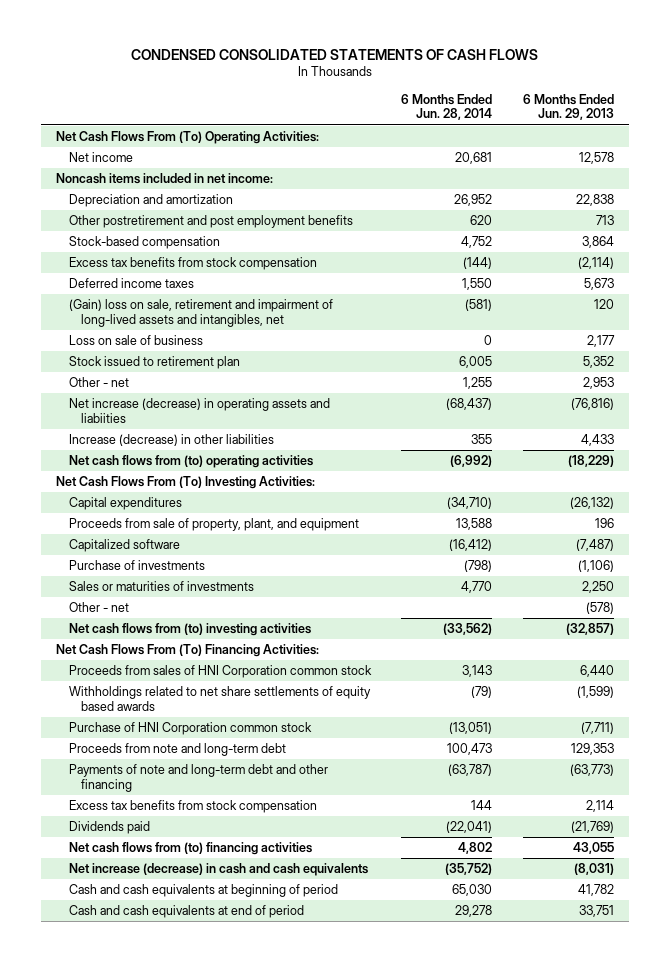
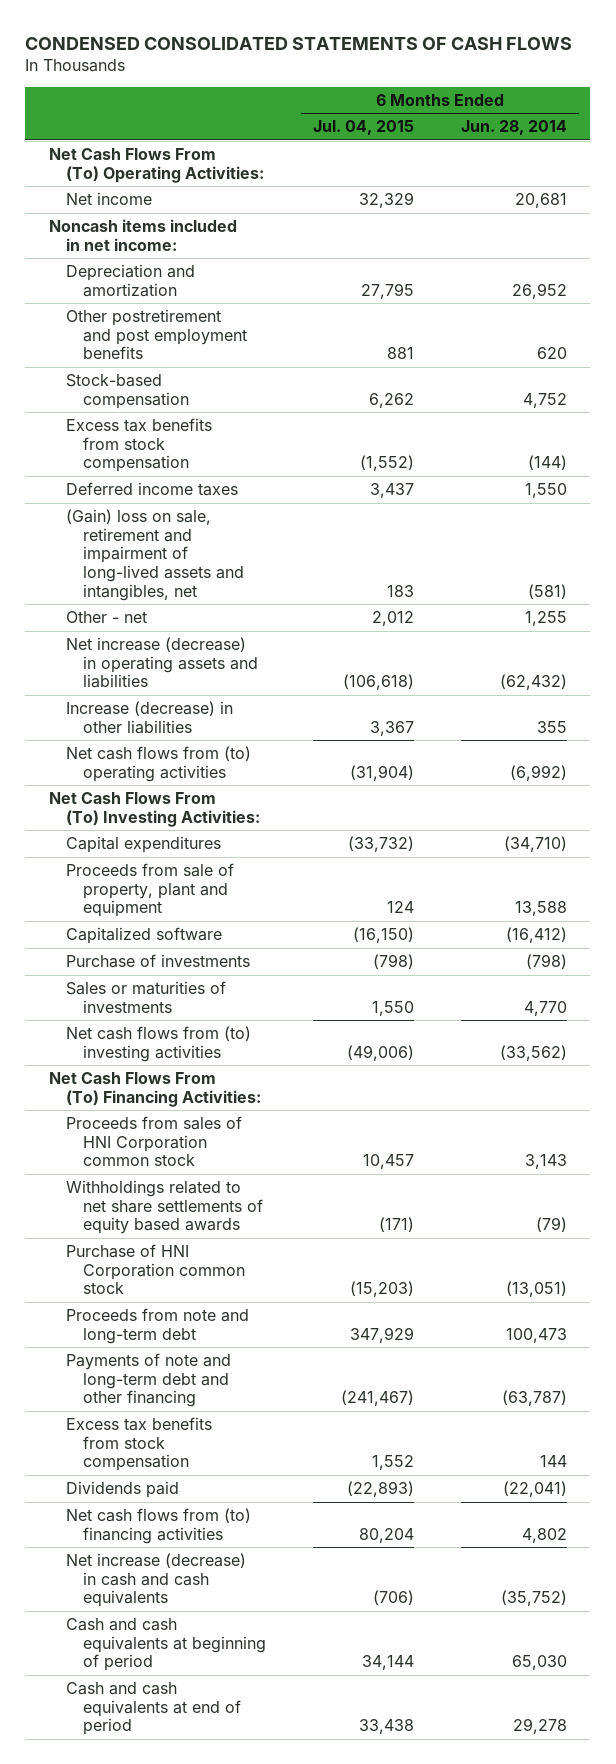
- | 6 Months Ended Jun. 28, 2014 | 6 Months Ended Jun. 29, 2013
+ | 6 Months Ended Jul. 04, 2015 | 6 Months Ended Jun. 28, 2014
- Loss on sale of business | 0 | 2,177
- Stock issued to retirement plan | 6,005 | 5,352
- Net increase (decrease) in operating assets and liabiities | (68,437) | (76,816)
+ Net increase (decrease) in operating assets and liabilities | (106,618) | (62,432)
- Proceeds from sale of property, plant, and equipment | 13,588 | 196
+ Proceeds from sale of property, plant and equipment | 124 | 13,588
- Other - net | | (578)

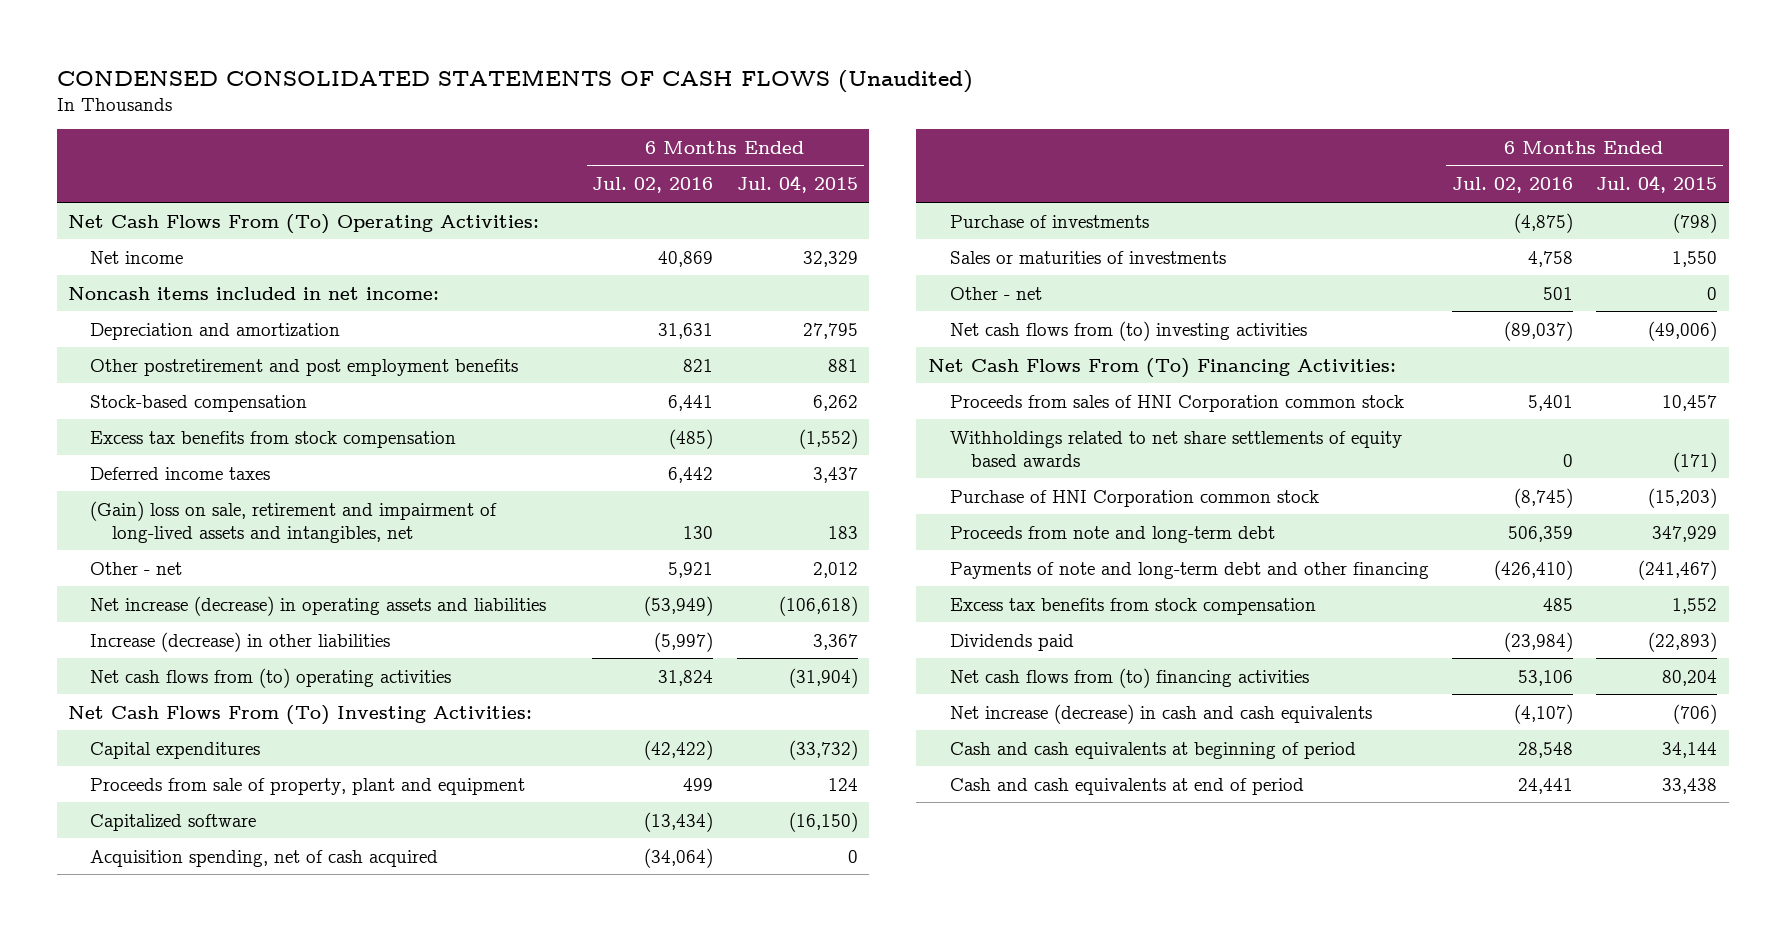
- CONDENSED CONSOLIDATED STATEMENTS OF CASH FLOWS
+ CONDENSED CONSOLIDATED STATEMENTS OF CASH FLOWS (Unaudited)
- | 6 Months Ended Jul. 04, 2015 | 6 Months Ended Jun. 28, 2014
+ | 6 Months Ended Jul. 02, 2016 | 6 Months Ended Jul. 04, 2015
+ Acquisition spending, net of cash acquired | (34,064) | 0
+ Other - net | 501 | 0

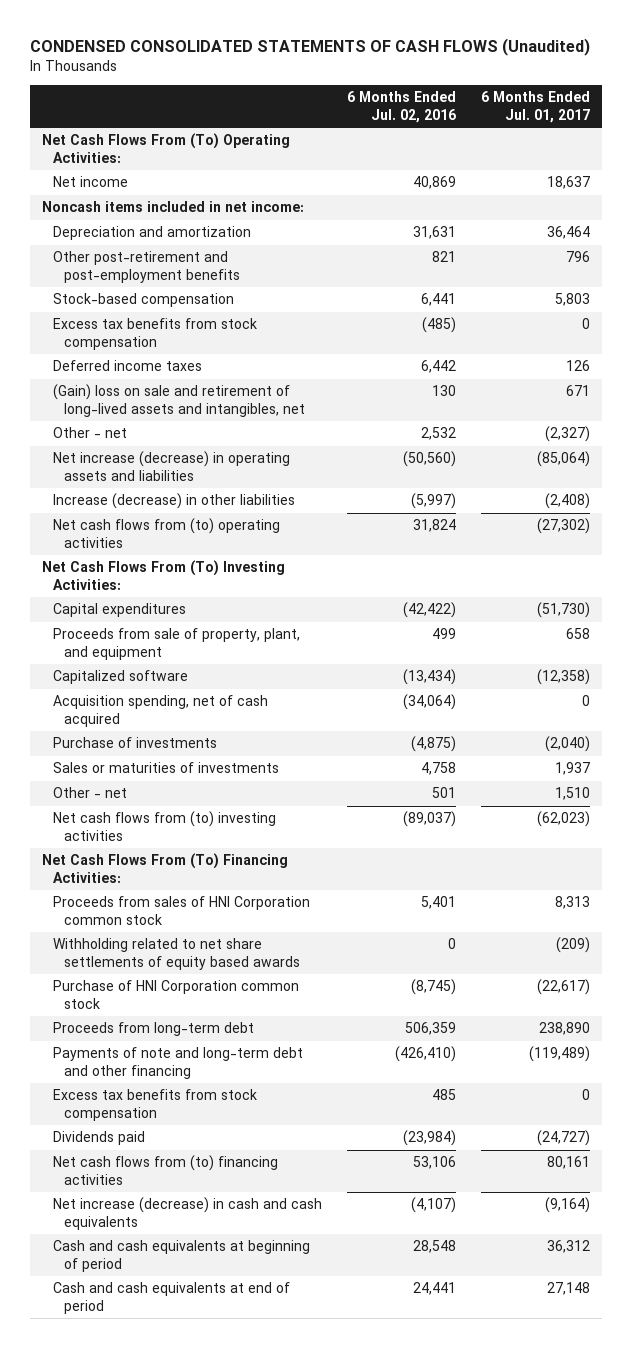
- | 6 Months Ended Jul. 02, 2016 | 6 Months Ended Jul. 04, 2015
+ | 6 Months Ended Jul. 02, 2016 | 6 Months Ended Jul. 01, 2017
- Other postretirement and post employment benefits | 821 | 881
+ Other post-retirement and post-employment benefits | 821 | 796
- (Gain) loss on sale, retirement and impairment of long-lived assets and intangibles, net | 130 | 183
- Other - net | 5,921 | 2,012
- Net increase (decrease) in operating assets and liabilities | (53,949) | (106,618)
+ (Gain) loss on sale and retirement of long-lived assets and intangibles, net | 130 | 671
+ Other - net | 2,532 | (2,327)
+ Net increase (decrease) in operating assets and liabilities | (50,560) | (85,064)
- Proceeds from sale of property, plant and equipment | 499 | 124
+ Proceeds from sale of property, plant, and equipment | 499 | 658
- Withholdings related to net share settlements of equity based awards | 0 | (171)
+ Withholding related to net share settlements of equity based awards | 0 | (209)
- Proceeds from note and long-term debt | 506,359 | 347,929
+ Proceeds from long-term debt | 506,359 | 238,890

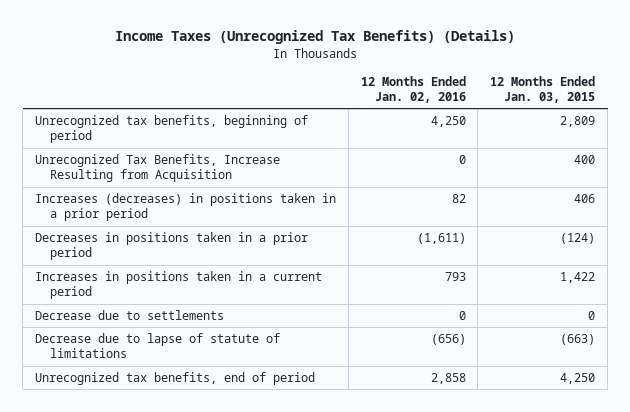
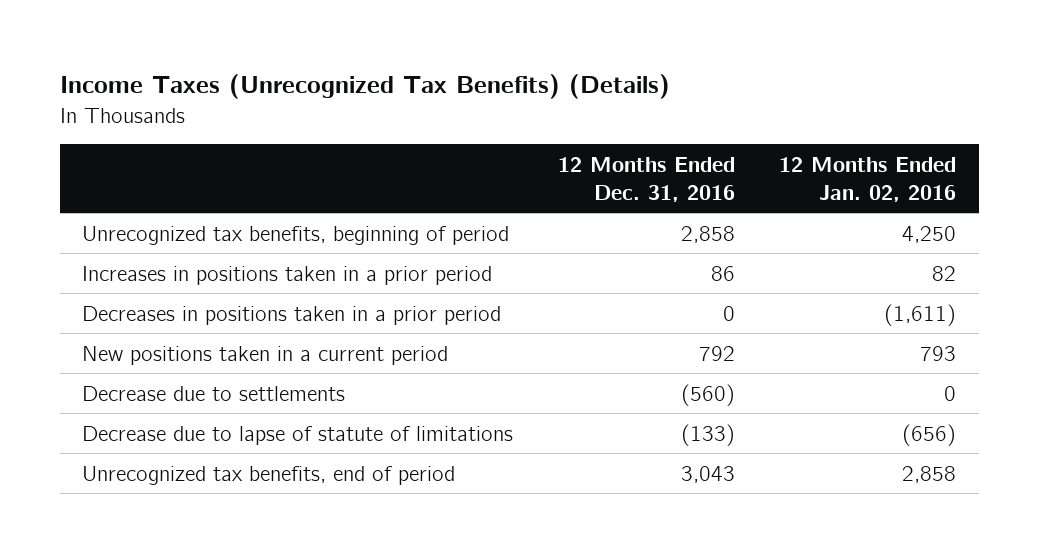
- | 12 Months Ended Jan. 02, 2016 | 12 Months Ended Jan. 03, 2015
+ | 12 Months Ended Dec. 31, 2016 | 12 Months Ended Jan. 02, 2016
- Unrecognized Tax Benefits, Increase Resulting from Acquisition | 0 | 400
- Increases (decreases) in positions taken in a prior period | 82 | 406
+ Increases in positions taken in a prior period | 86 | 82
- Increases in positions taken in a current period | 793 | 1,422
+ New positions taken in a current period | 792 | 793

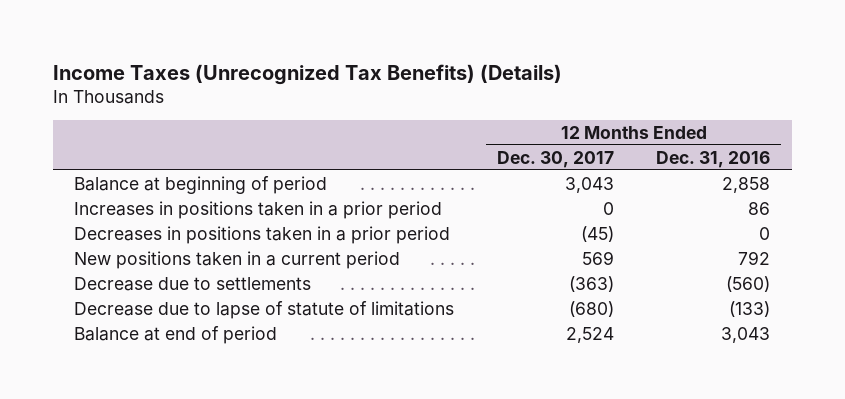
- | 12 Months Ended Dec. 31, 2016 | 12 Months Ended Jan. 02, 2016
+ | 12 Months Ended Dec. 30, 2017 | 12 Months Ended Dec. 31, 2016
- Unrecognized tax benefits, beginning of period | 2,858 | 4,250
+ Balance at beginning of period | 3,043 | 2,858
- Unrecognized tax benefits, end of period | 3,043 | 2,858
+ Balance at end of period | 2,524 | 3,043

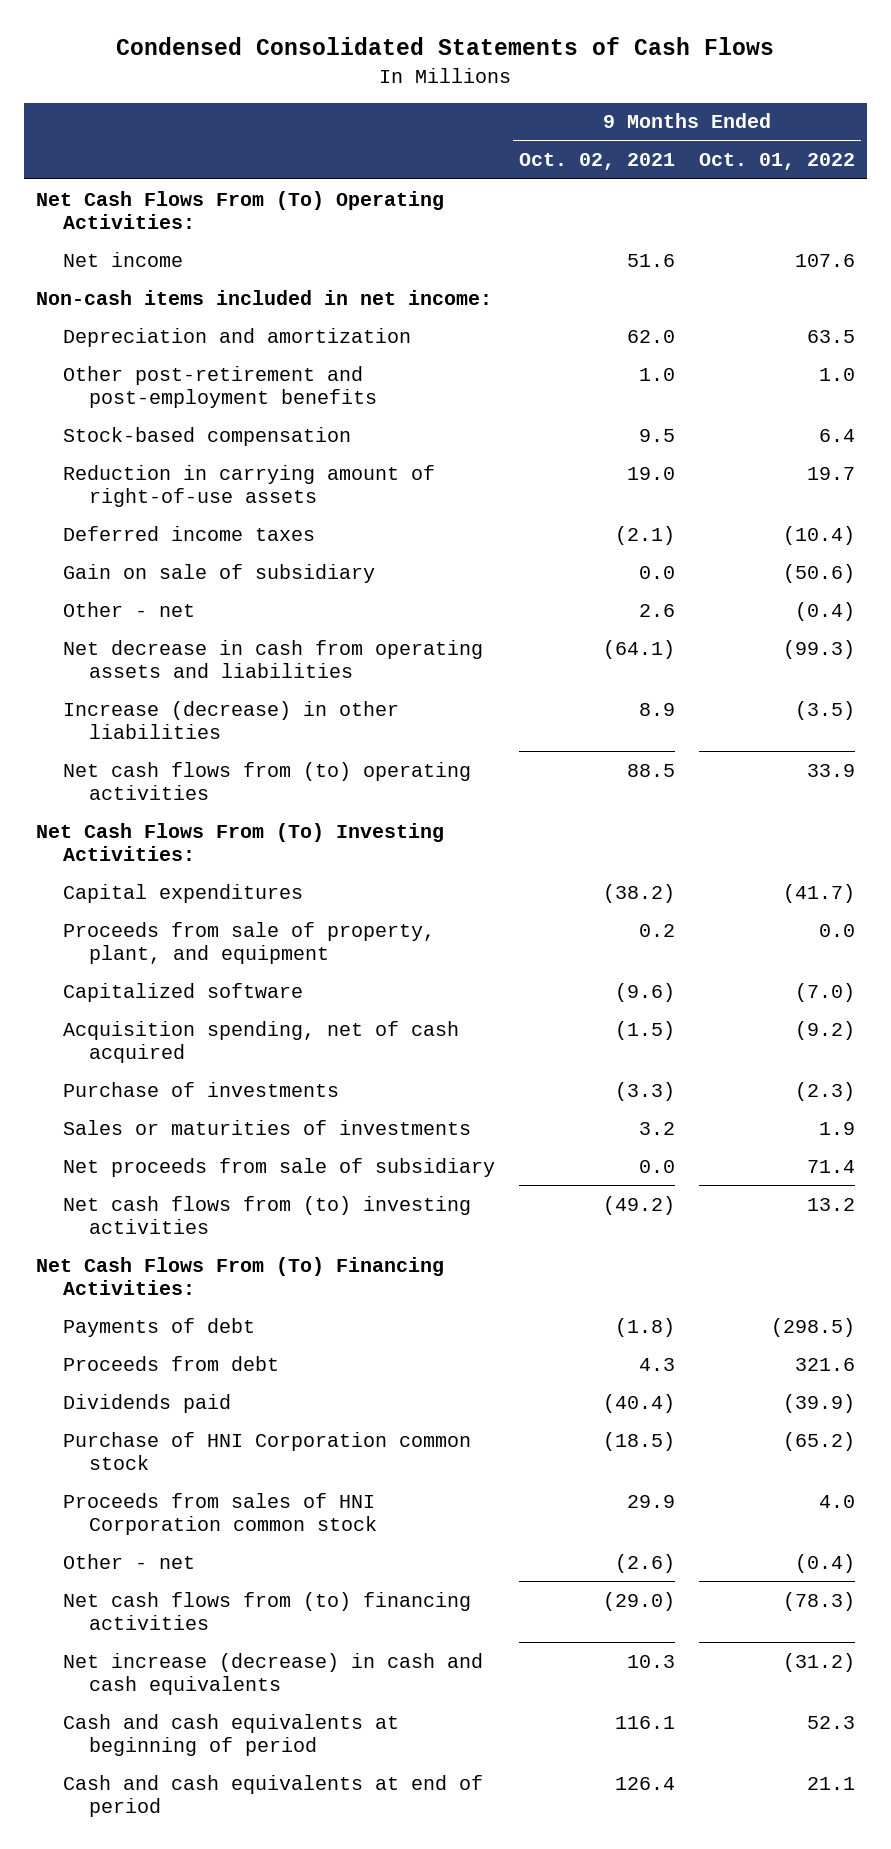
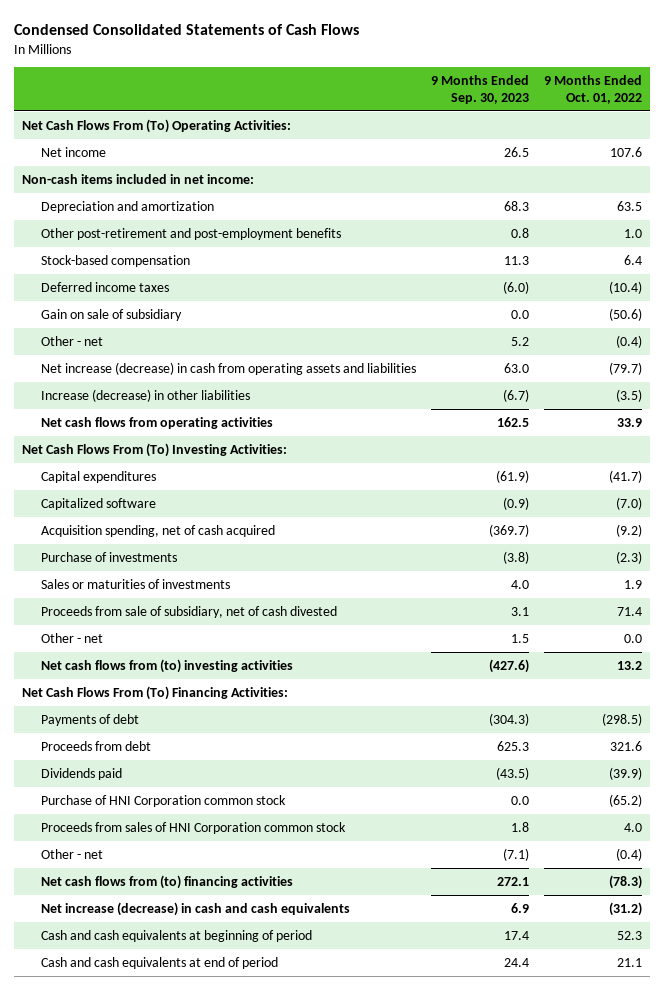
- | 9 Months Ended Oct. 02, 2021 | 9 Months Ended Oct. 01, 2022
+ | 9 Months Ended Sep. 30, 2023 | 9 Months Ended Oct. 01, 2022
- Reduction in carrying amount of right-of-use assets | 19.0 | 19.7
- Net decrease in cash from operating assets and liabilities | (64.1) | (99.3)
+ Net increase (decrease) in cash from operating assets and liabilities | 63.0 | (79.7)
- Net cash flows from (to) operating activities | 88.5 | 33.9
+ Net cash flows from operating activities | 162.5 | 33.9
- Proceeds from sale of property, plant, and equipment | 0.2 | 0.0
- Net proceeds from sale of subsidiary | 0.0 | 71.4
+ Proceeds from sale of subsidiary, net of cash divested | 3.1 | 71.4
+ Other - net | 1.5 | 0.0

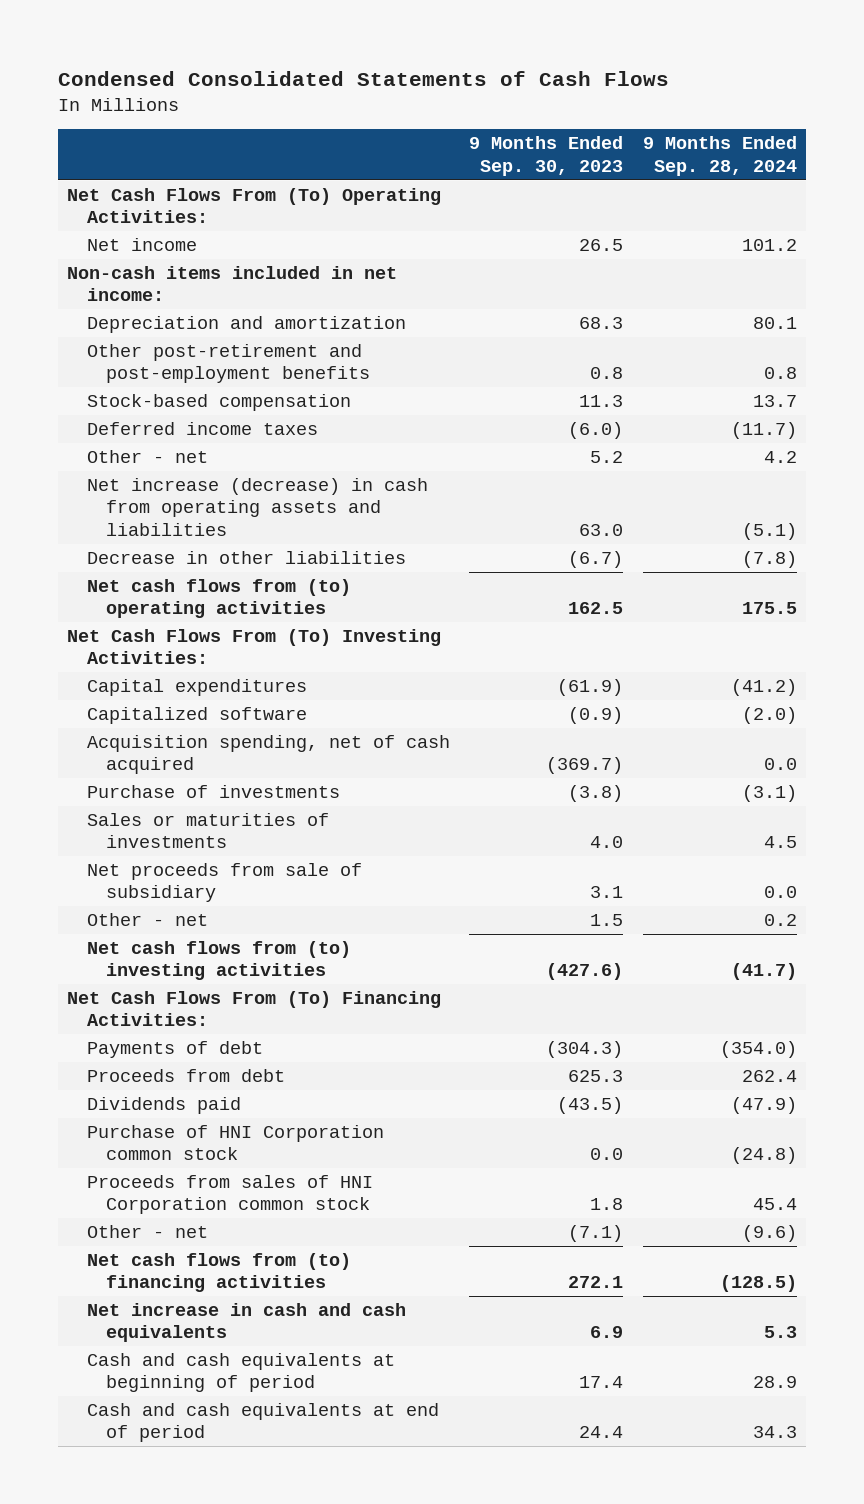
- | 9 Months Ended Sep. 30, 2023 | 9 Months Ended Oct. 01, 2022
+ | 9 Months Ended Sep. 30, 2023 | 9 Months Ended Sep. 28, 2024
- Gain on sale of subsidiary | 0.0 | (50.6)
- Increase (decrease) in other liabilities | (6.7) | (3.5)
- Net cash flows from operating activities | 162.5 | 33.9
+ Decrease in other liabilities | (6.7) | (7.8)
+ Net cash flows from (to) operating activities | 162.5 | 175.5
- Proceeds from sale of subsidiary, net of cash divested | 3.1 | 71.4
+ Net proceeds from sale of subsidiary | 3.1 | 0.0
- Net increase (decrease) in cash and cash equivalents | 6.9 | (31.2)
+ Net increase in cash and cash equivalents | 6.9 | 5.3

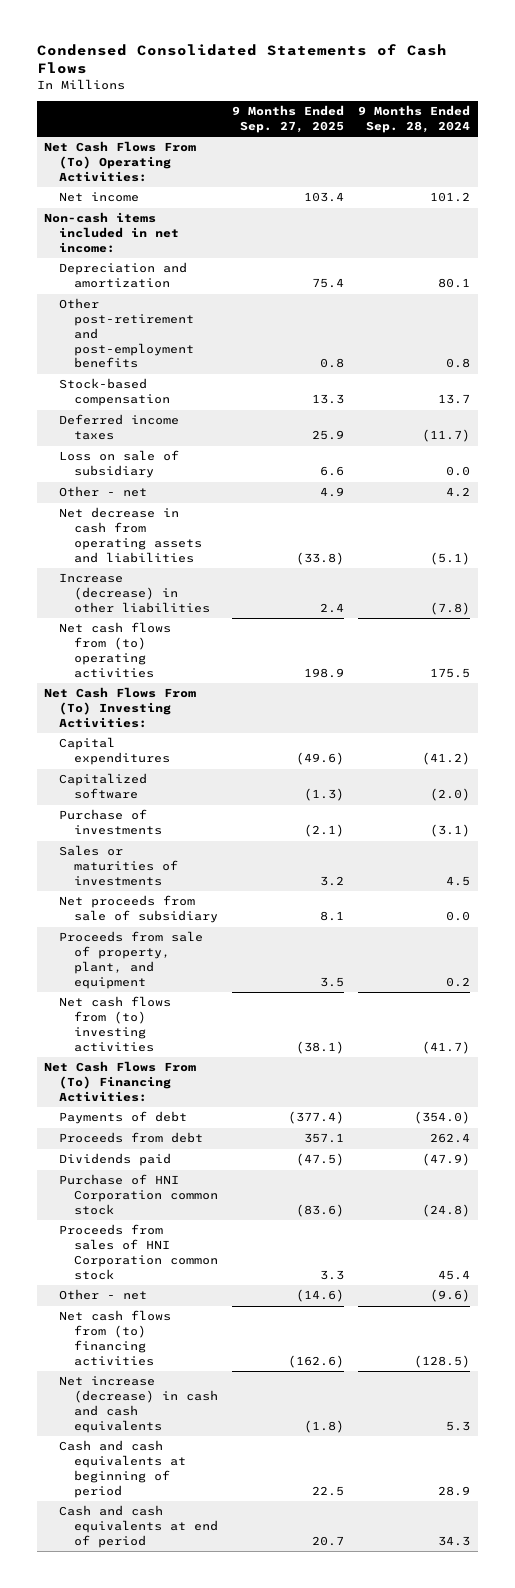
- | 9 Months Ended Sep. 30, 2023 | 9 Months Ended Sep. 28, 2024
+ | 9 Months Ended Sep. 27, 2025 | 9 Months Ended Sep. 28, 2024
+ Loss on sale of subsidiary | 6.6 | 0.0
- Net increase (decrease) in cash from operating assets and liabilities | 63.0 | (5.1)
- Decrease in other liabilities | (6.7) | (7.8)
+ Net decrease in cash from operating assets and liabilities | (33.8) | (5.1)
+ Increase (decrease) in other liabilities | 2.4 | (7.8)
- Acquisition spending, net of cash acquired | (369.7) | 0.0
- Other - net | 1.5 | 0.2
+ Proceeds from sale of property, plant, and equipment | 3.5 | 0.2
- Net increase in cash and cash equivalents | 6.9 | 5.3
+ Net increase (decrease) in cash and cash equivalents | (1.8) | 5.3

